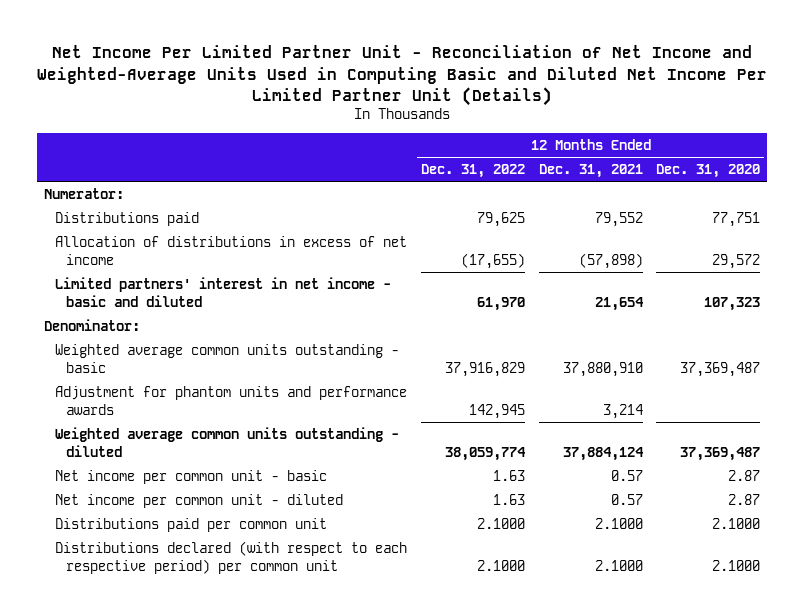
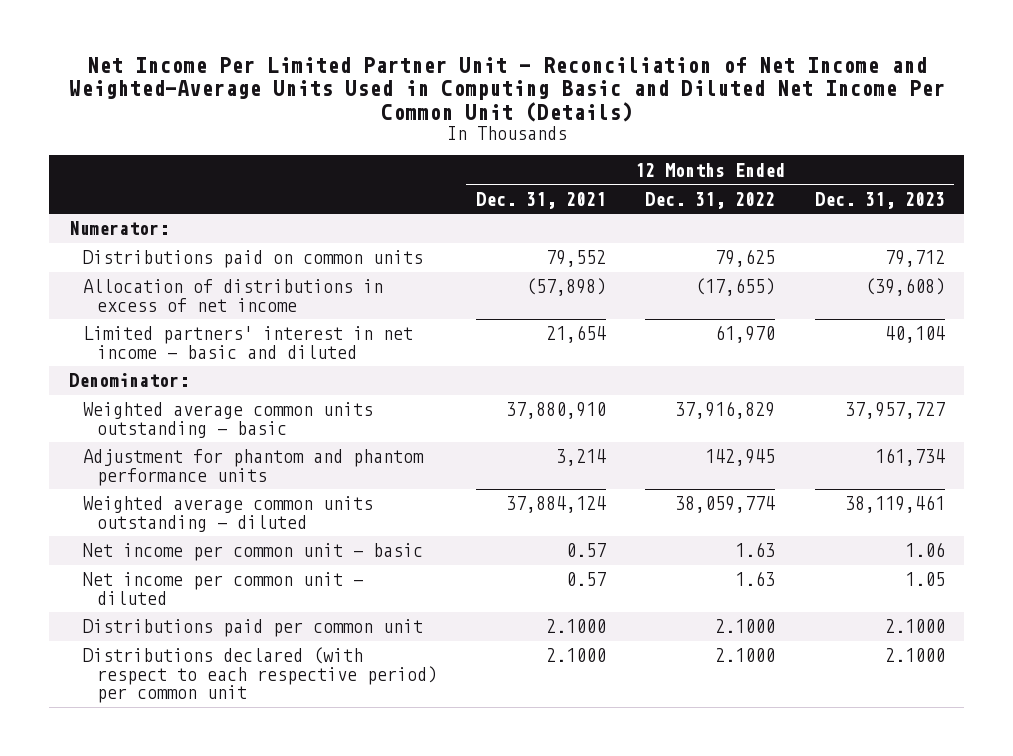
- Net Income Per Limited Partner Unit - Reconciliation of Net Income and Weighted-Average Units Used in Computing Basic and Diluted Net Income Per Limited Partner Unit (Details)
+ Net Income Per Limited Partner Unit - Reconciliation of Net Income and Weighted-Average Units Used in Computing Basic and Diluted Net Income Per Common Unit (Details)
- | 12 Months Ended Dec. 31, 2022 | 12 Months Ended Dec. 31, 2021 | 12 Months Ended Dec. 31, 2020
+ | 12 Months Ended Dec. 31, 2021 | 12 Months Ended Dec. 31, 2022 | 12 Months Ended Dec. 31, 2023
- Distributions paid | 79,625 | 79,552 | 77,751
+ Distributions paid on common units | 79,552 | 79,625 | 79,712
- Adjustment for phantom units and performance awards | 142,945 | 3,214 |
+ Adjustment for phantom and phantom performance units | 3,214 | 142,945 | 161,734

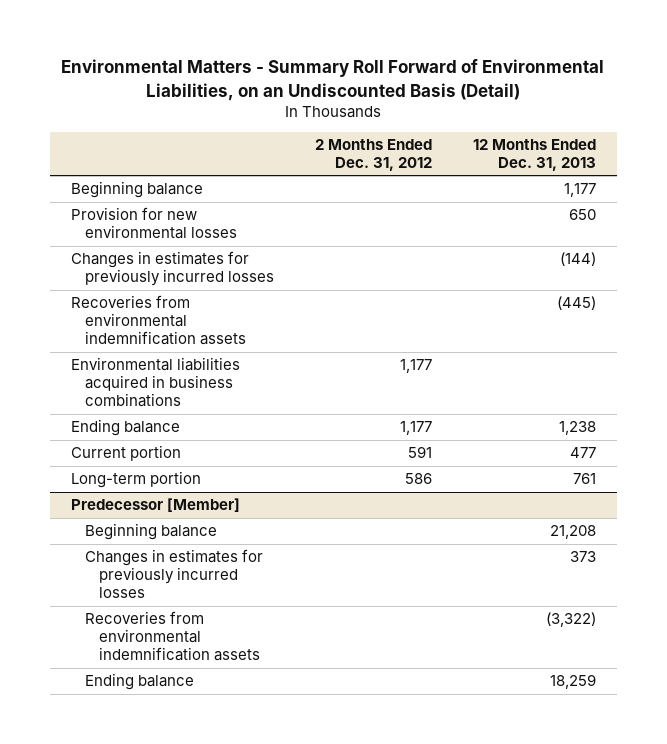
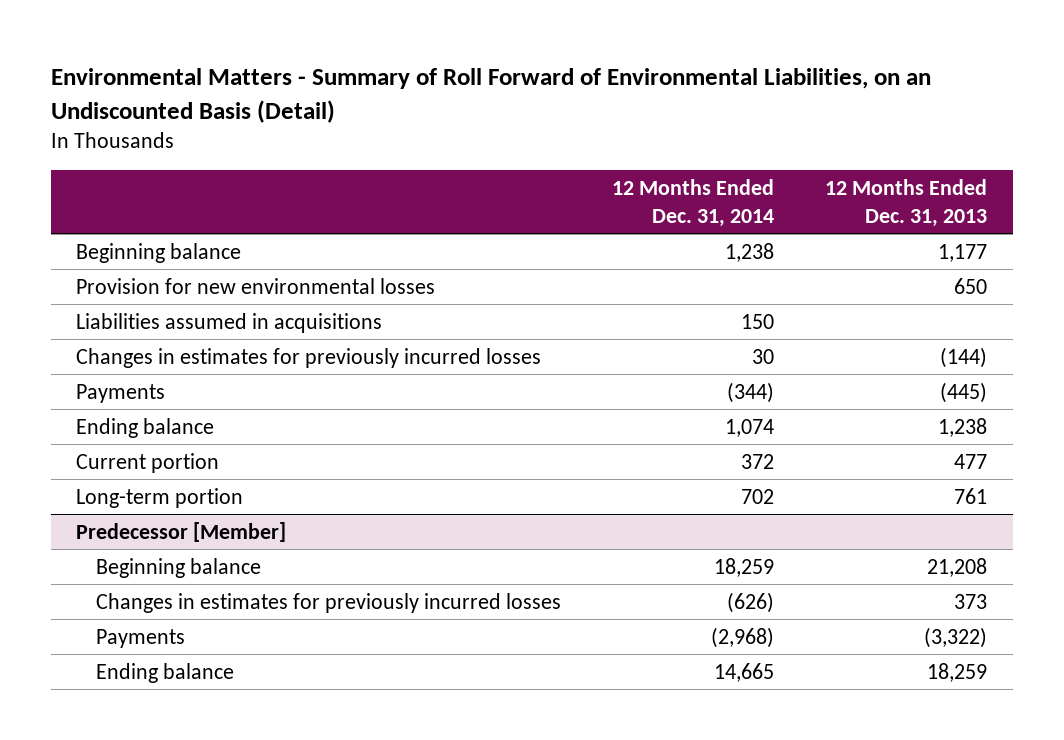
- Environmental Matters - Summary Roll Forward of Environmental Liabilities, on an Undiscounted Basis (Detail)
+ Environmental Matters - Summary of Roll Forward of Environmental Liabilities, on an Undiscounted Basis (Detail)
- | 2 Months Ended Dec. 31, 2012 | 12 Months Ended Dec. 31, 2013
+ | 12 Months Ended Dec. 31, 2014 | 12 Months Ended Dec. 31, 2013
+ Liabilities assumed in acquisitions | 150 |
- Recoveries from environmental indemnification assets | | (445)
- Environmental liabilities acquired in business combinations | 1,177 |
+ Payments | (344) | (445)
@ Predecessor [Member]
- Recoveries from environmental indemnification assets | | (3,322)
+ Payments | (2,968) | (3,322)

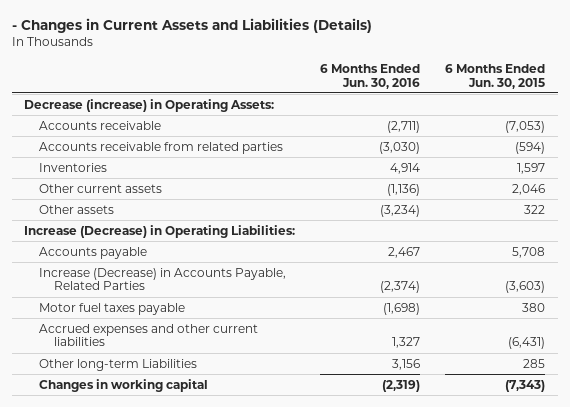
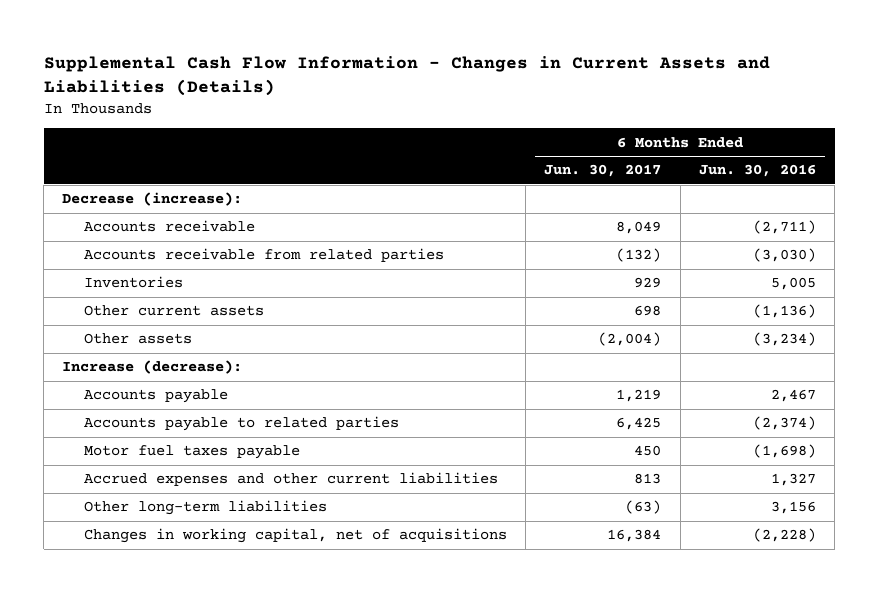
- - Changes in Current Assets and Liabilities (Details)
+ Supplemental Cash Flow Information - Changes in Current Assets and Liabilities (Details)
- | 6 Months Ended Jun. 30, 2016 | 6 Months Ended Jun. 30, 2015
+ | 6 Months Ended Jun. 30, 2017 | 6 Months Ended Jun. 30, 2016
- Decrease (increase) in Operating Assets:
+ Decrease (increase):
- Inventories | 4,914 | 1,597
+ Inventories | 929 | 5,005
- Increase (Decrease) in Operating Liabilities:
+ Increase (decrease):
- Increase (Decrease) in Accounts Payable, Related Parties | (2,374) | (3,603)
+ Accounts payable to related parties | 6,425 | (2,374)
- Other long-term Liabilities | 3,156 | 285
- Changes in working capital | (2,319) | (7,343)
+ Other long-term liabilities | (63) | 3,156
+ Changes in working capital, net of acquisitions | 16,384 | (2,228)

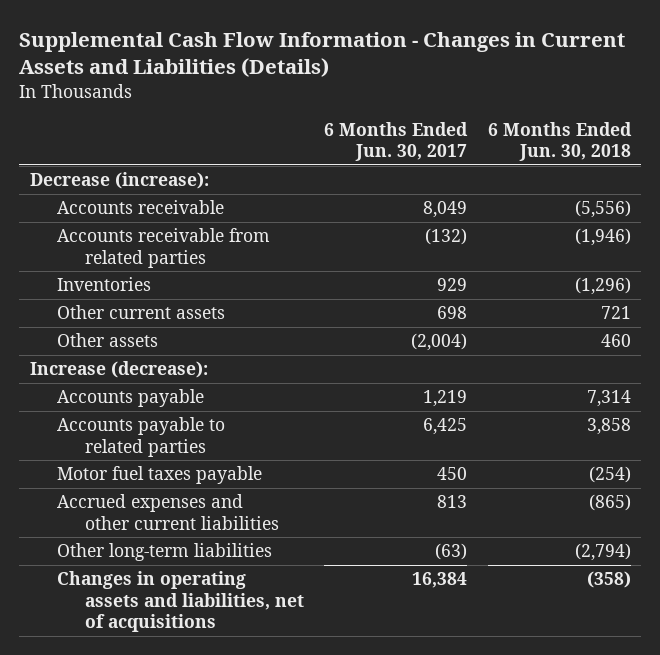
- | 6 Months Ended Jun. 30, 2017 | 6 Months Ended Jun. 30, 2016
+ | 6 Months Ended Jun. 30, 2017 | 6 Months Ended Jun. 30, 2018
- Changes in working capital, net of acquisitions | 16,384 | (2,228)
+ Changes in operating assets and liabilities, net of acquisitions | 16,384 | (358)

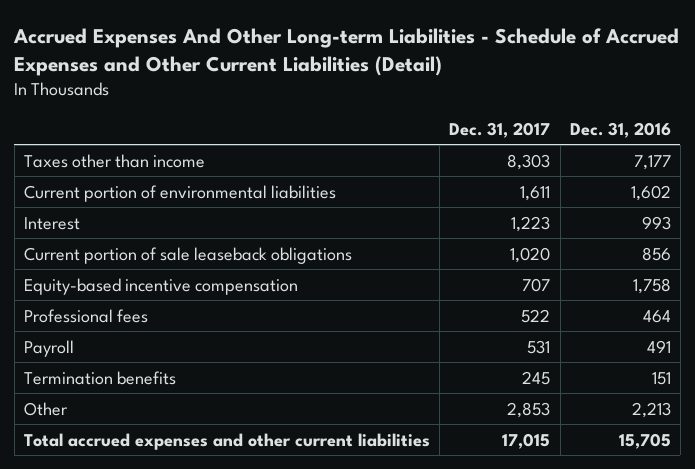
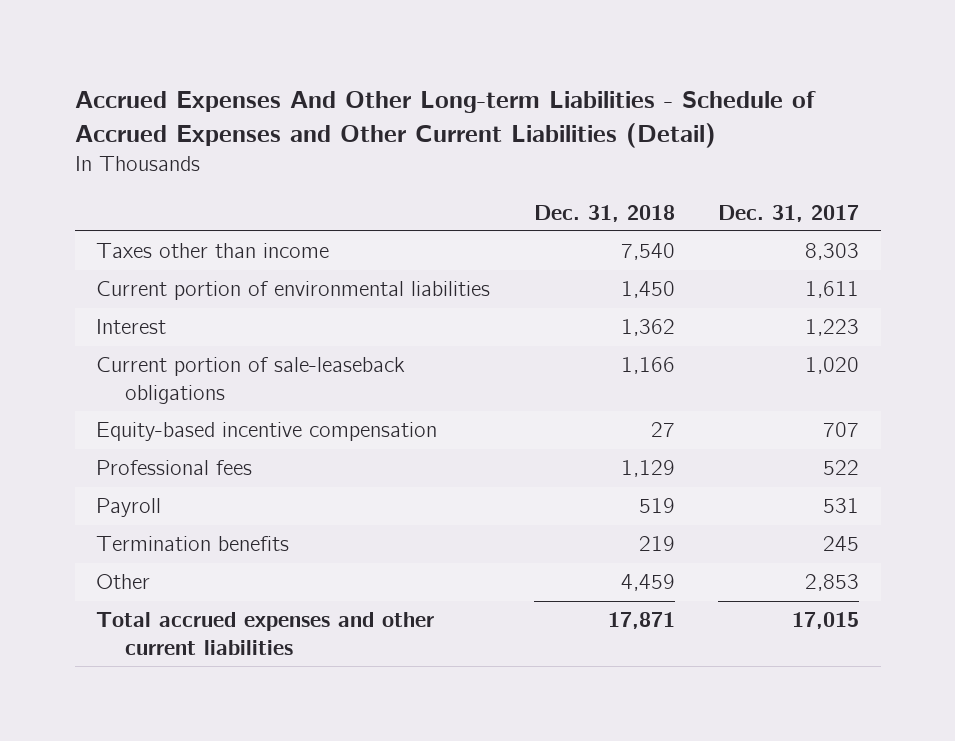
- | Dec. 31, 2017 | Dec. 31, 2016
+ | Dec. 31, 2018 | Dec. 31, 2017
- Current portion of sale leaseback obligations | 1,020 | 856
+ Current portion of sale-leaseback obligations | 1,166 | 1,020

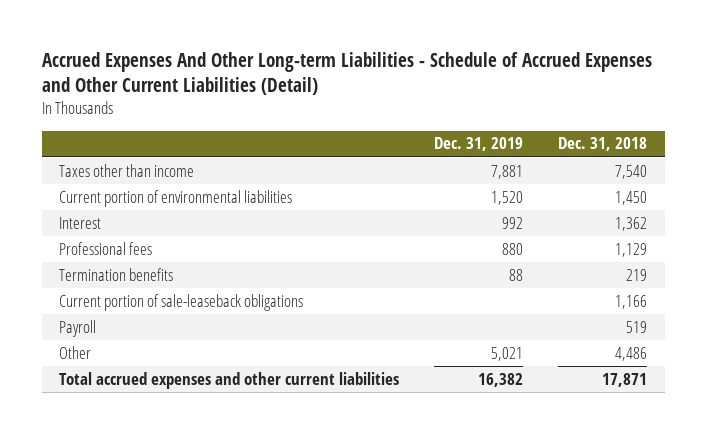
- | Dec. 31, 2018 | Dec. 31, 2017
+ | Dec. 31, 2019 | Dec. 31, 2018
- Equity-based incentive compensation | 27 | 707
- Other | 4,459 | 2,853
moved down: Current portion of sale-leaseback obligations | | 1,166
moved down: Payroll | | 519
+ Other | 5,021 | 4,486

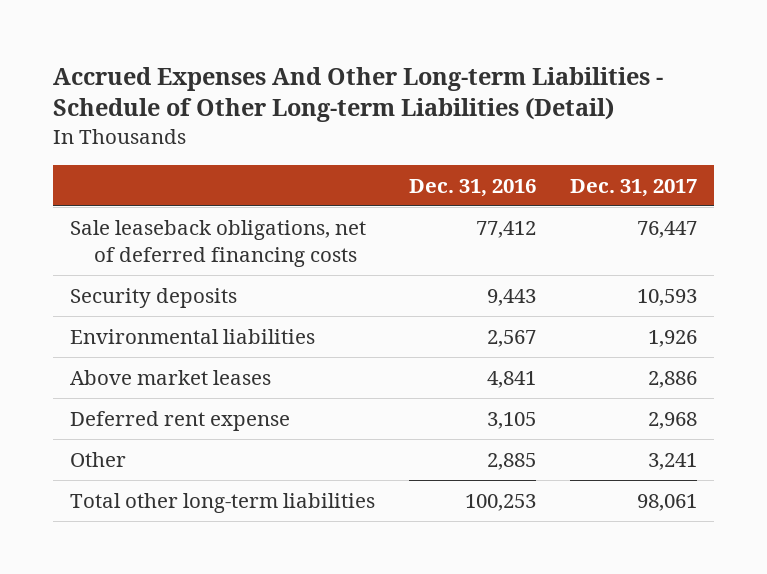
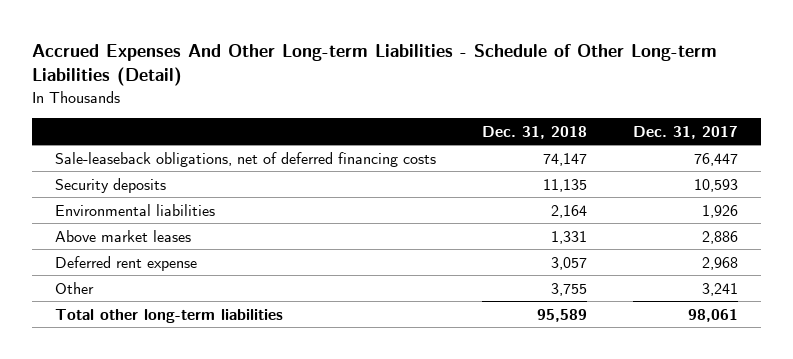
- | Dec. 31, 2016 | Dec. 31, 2017
+ | Dec. 31, 2018 | Dec. 31, 2017
- Sale leaseback obligations, net of deferred financing costs | 77,412 | 76,447
+ Sale-leaseback obligations, net of deferred financing costs | 74,147 | 76,447

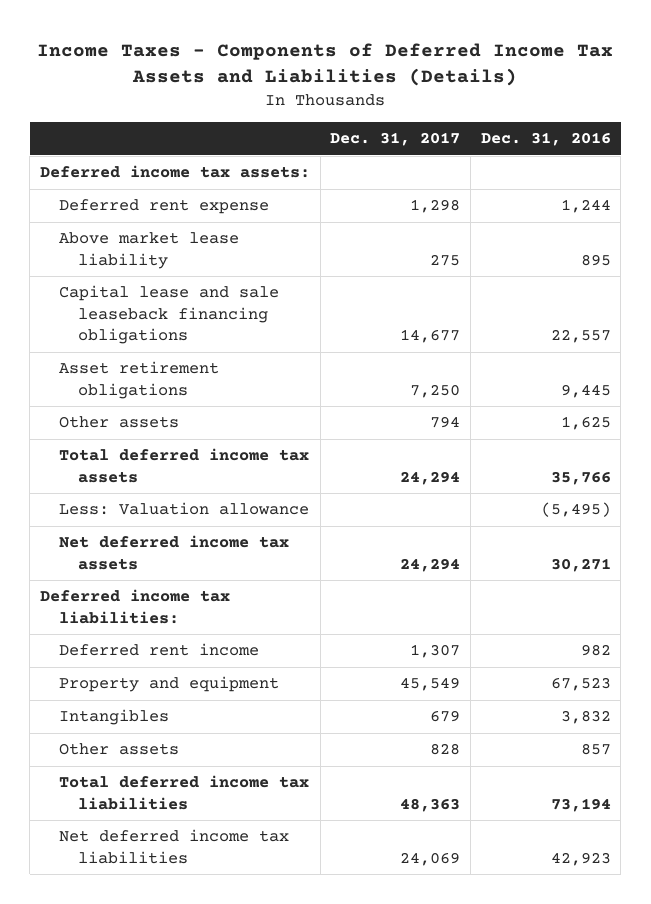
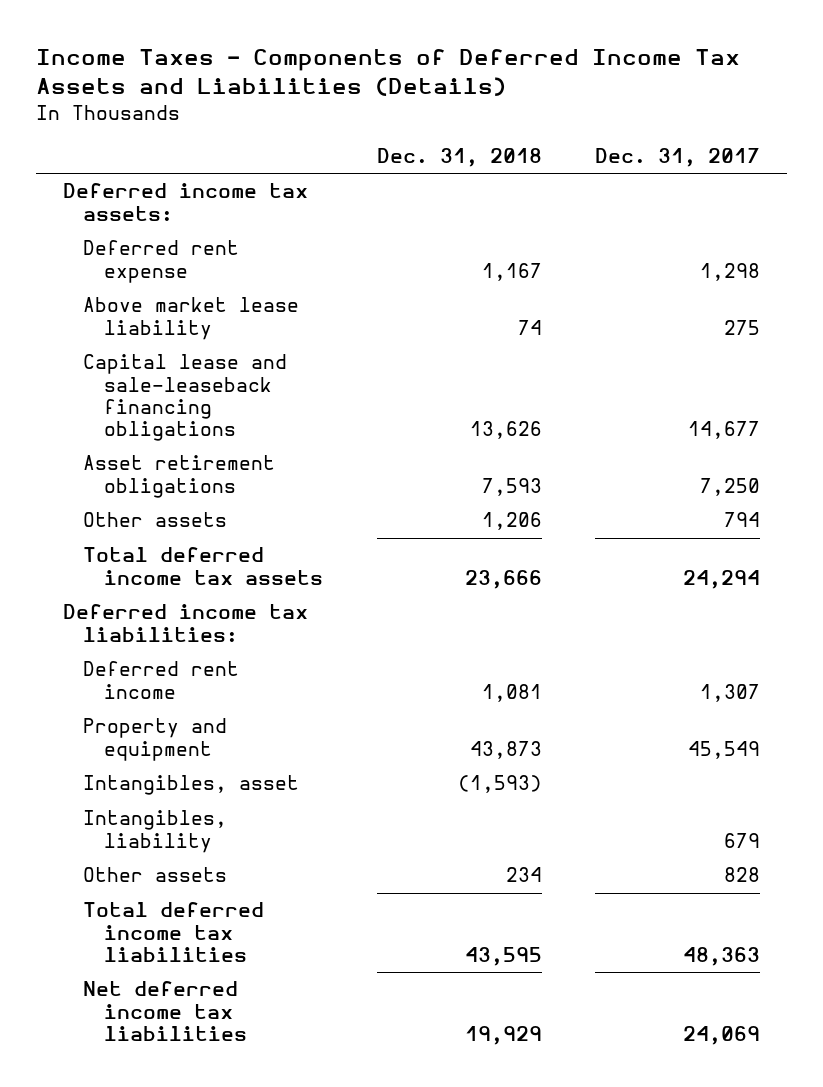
- | Dec. 31, 2017 | Dec. 31, 2016
+ | Dec. 31, 2018 | Dec. 31, 2017
- Capital lease and sale leaseback financing obligations | 14,677 | 22,557
+ Capital lease and sale-leaseback financing obligations | 13,626 | 14,677
- Less: Valuation allowance | | (5,495)
- Net deferred income tax assets | 24,294 | 30,271
- Intangibles | 679 | 3,832
+ Intangibles, asset | (1,593) |
+ Intangibles, liability | | 679

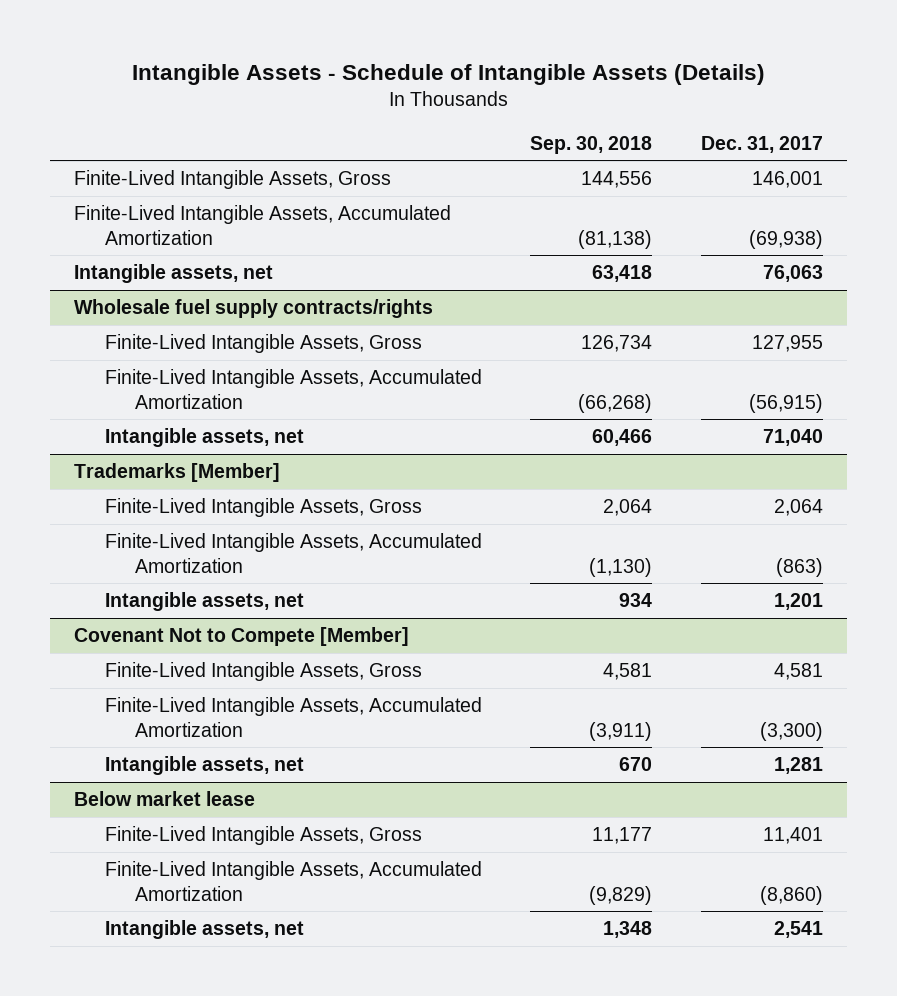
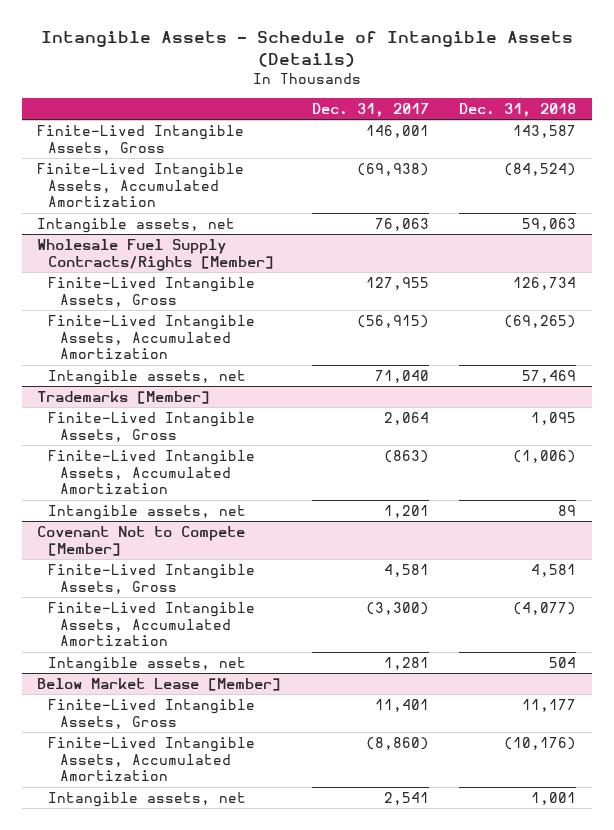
- | Sep. 30, 2018 | Dec. 31, 2017
+ | Dec. 31, 2017 | Dec. 31, 2018
- Wholesale fuel supply contracts/rights
+ Wholesale Fuel Supply Contracts/Rights [Member]
- Below market lease
+ Below Market Lease [Member]

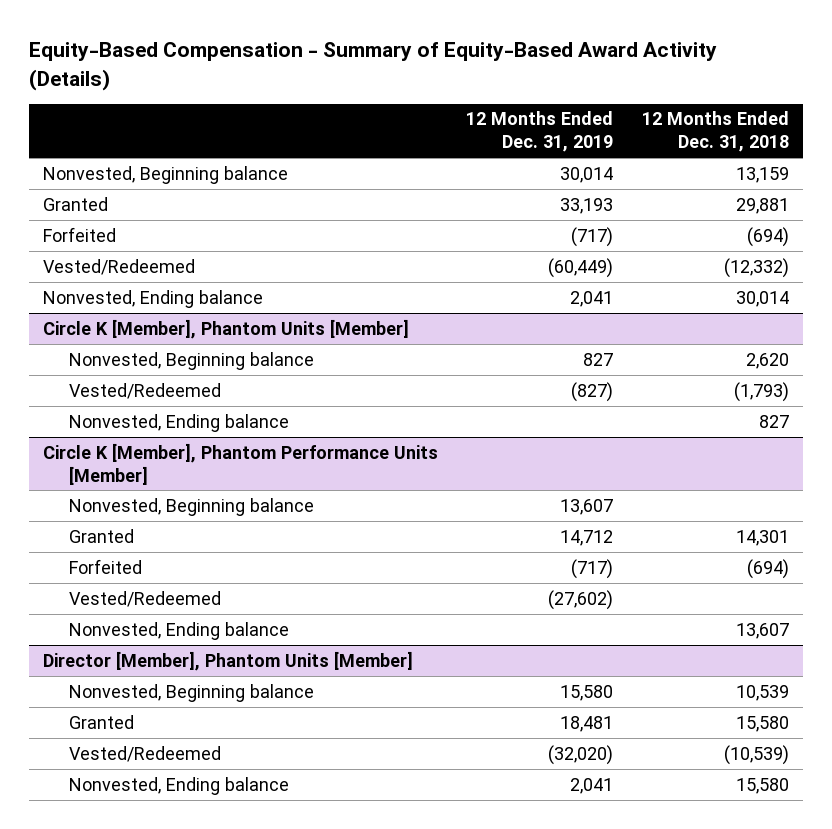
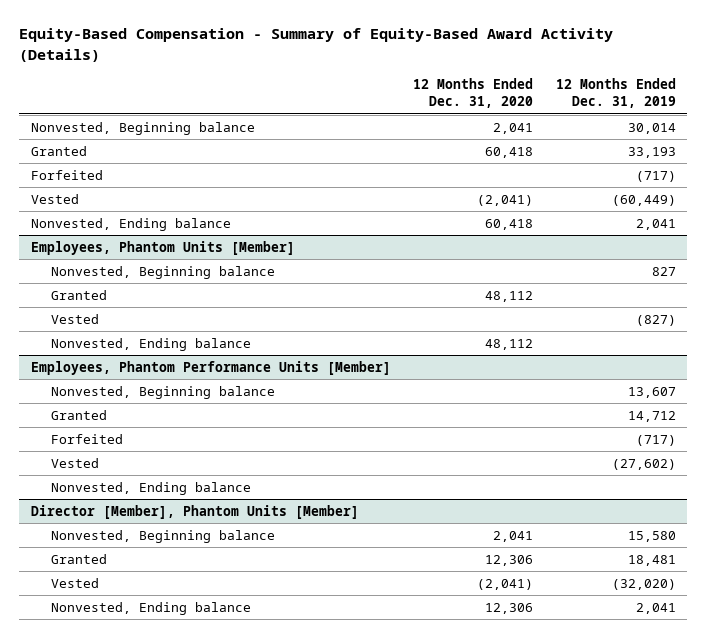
- | 12 Months Ended Dec. 31, 2019 | 12 Months Ended Dec. 31, 2018
+ | 12 Months Ended Dec. 31, 2020 | 12 Months Ended Dec. 31, 2019
- Vested/Redeemed | (60,449) | (12,332)
+ Vested | (2,041) | (60,449)
- Circle K [Member], Phantom Units [Member]
+ Employees, Phantom Units [Member]
- Vested/Redeemed | (827) | (1,793)
+ Granted | 48,112 |
+ Vested | | (827)
- Circle K [Member], Phantom Performance Units [Member]
+ Employees, Phantom Performance Units [Member]
- Vested/Redeemed | (27,602) |
+ Vested | | (27,602)
@ Director [Member], Phantom Units [Member]
- Vested/Redeemed | (32,020) | (10,539)
+ Vested | (2,041) | (32,020)

